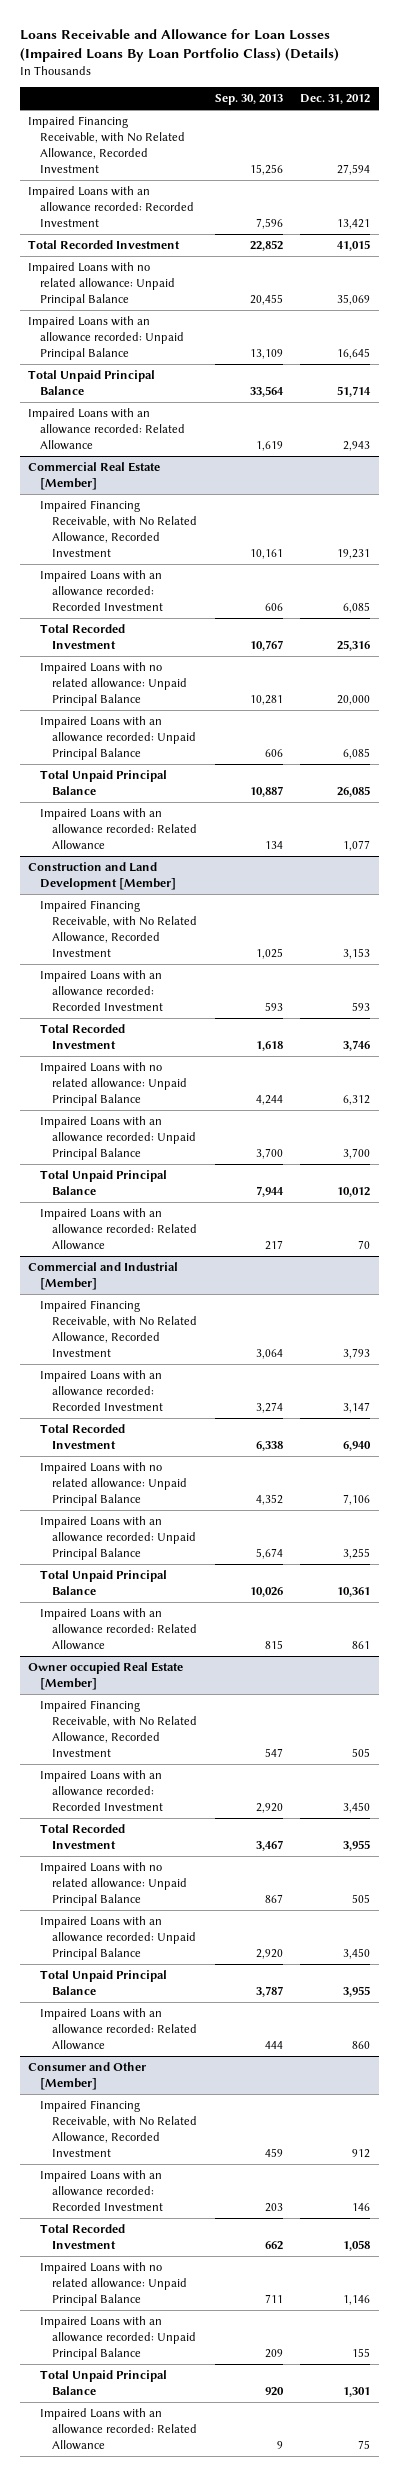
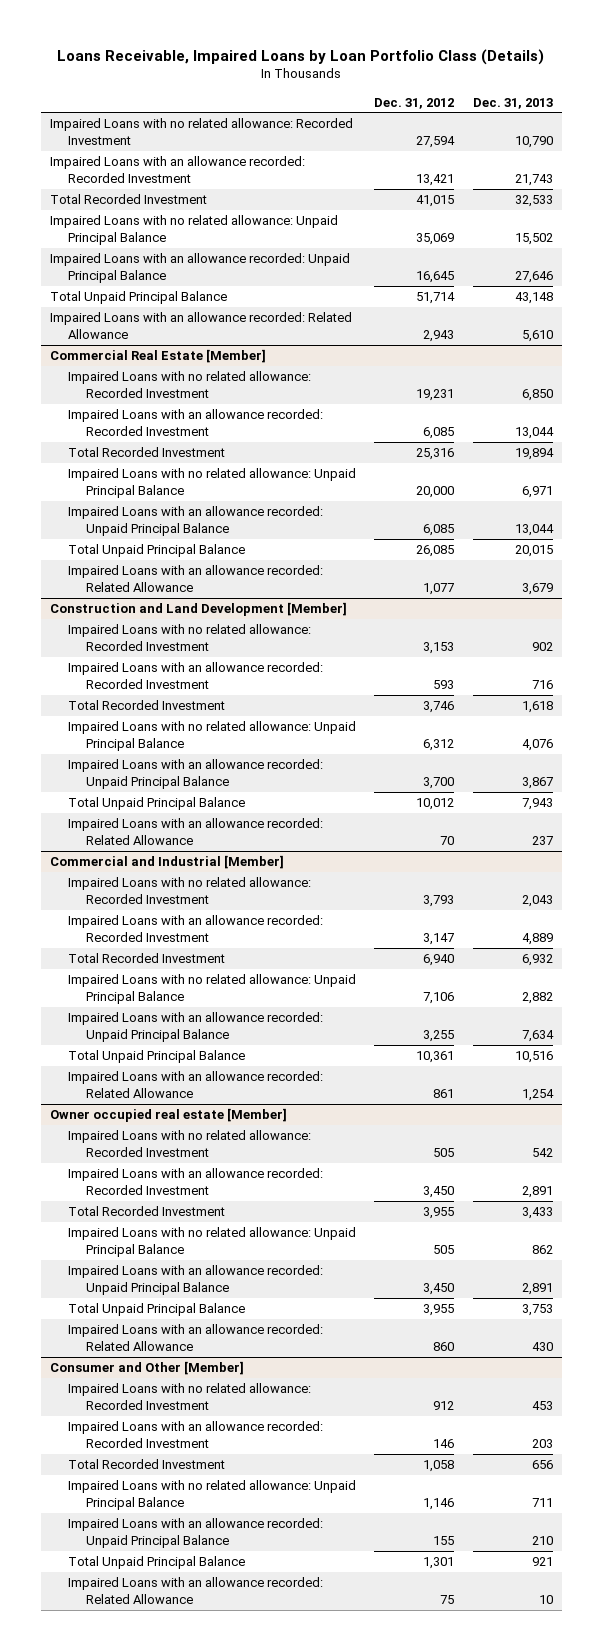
- Loans Receivable and Allowance for Loan Losses (Impaired Loans By Loan Portfolio Class) (Details)
+ Loans Receivable, Impaired Loans by Loan Portfolio Class (Details)
- | Sep. 30, 2013 | Dec. 31, 2012
+ | Dec. 31, 2012 | Dec. 31, 2013
- Impaired Financing Receivable, with No Related Allowance, Recorded Investment | 15,256 | 27,594
+ Impaired Loans with no related allowance: Recorded Investment | 27,594 | 10,790
@ Commercial Real Estate [Member]
- Impaired Financing Receivable, with No Related Allowance, Recorded Investment | 10,161 | 19,231
+ Impaired Loans with no related allowance: Recorded Investment | 19,231 | 6,850
@ Construction and Land Development [Member]
- Impaired Financing Receivable, with No Related Allowance, Recorded Investment | 1,025 | 3,153
+ Impaired Loans with no related allowance: Recorded Investment | 3,153 | 902
@ Commercial and Industrial [Member]
- Impaired Financing Receivable, with No Related Allowance, Recorded Investment | 3,064 | 3,793
+ Impaired Loans with no related allowance: Recorded Investment | 3,793 | 2,043
- Owner occupied Real Estate [Member]
- Impaired Financing Receivable, with No Related Allowance, Recorded Investment | 547 | 505
+ Owner occupied real estate [Member]
+ Impaired Loans with no related allowance: Recorded Investment | 505 | 542
@ Consumer and Other [Member]
- Impaired Financing Receivable, with No Related Allowance, Recorded Investment | 459 | 912
+ Impaired Loans with no related allowance: Recorded Investment | 912 | 453

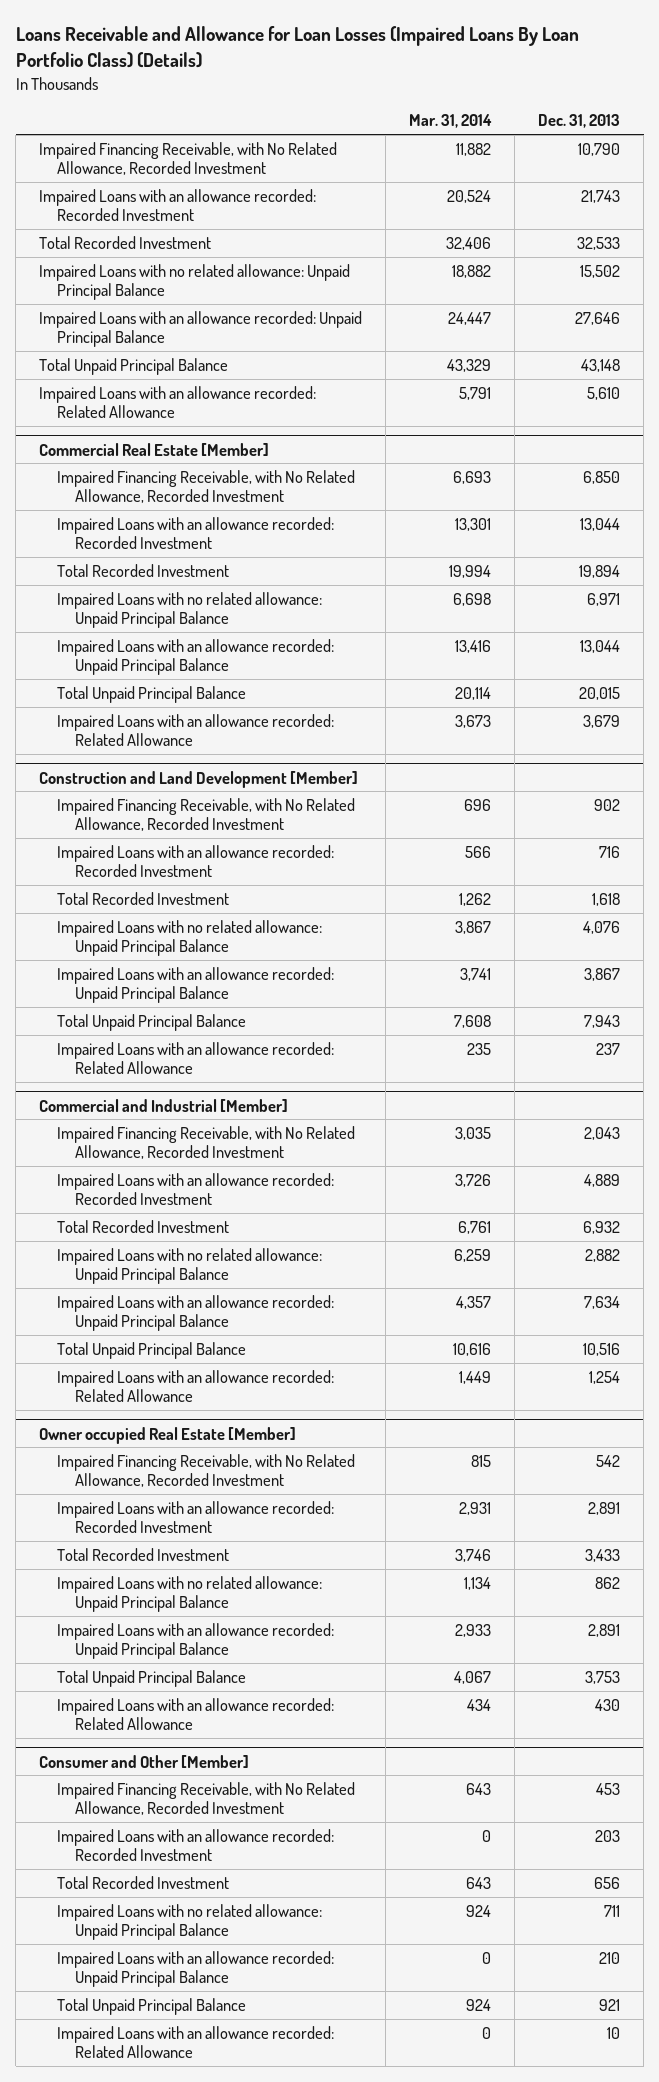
- Loans Receivable, Impaired Loans by Loan Portfolio Class (Details)
+ Loans Receivable and Allowance for Loan Losses (Impaired Loans By Loan Portfolio Class) (Details)
- | Dec. 31, 2012 | Dec. 31, 2013
+ | Mar. 31, 2014 | Dec. 31, 2013
- Impaired Loans with no related allowance: Recorded Investment | 27,594 | 10,790
+ Impaired Financing Receivable, with No Related Allowance, Recorded Investment | 11,882 | 10,790
@ Commercial Real Estate [Member]
- Impaired Loans with no related allowance: Recorded Investment | 19,231 | 6,850
+ Impaired Financing Receivable, with No Related Allowance, Recorded Investment | 6,693 | 6,850
@ Construction and Land Development [Member]
- Impaired Loans with no related allowance: Recorded Investment | 3,153 | 902
+ Impaired Financing Receivable, with No Related Allowance, Recorded Investment | 696 | 902
@ Commercial and Industrial [Member]
- Impaired Loans with no related allowance: Recorded Investment | 3,793 | 2,043
+ Impaired Financing Receivable, with No Related Allowance, Recorded Investment | 3,035 | 2,043
- Owner occupied real estate [Member]
- Impaired Loans with no related allowance: Recorded Investment | 505 | 542
+ Owner occupied Real Estate [Member]
+ Impaired Financing Receivable, with No Related Allowance, Recorded Investment | 815 | 542
@ Consumer and Other [Member]
- Impaired Loans with no related allowance: Recorded Investment | 912 | 453
+ Impaired Financing Receivable, with No Related Allowance, Recorded Investment | 643 | 453

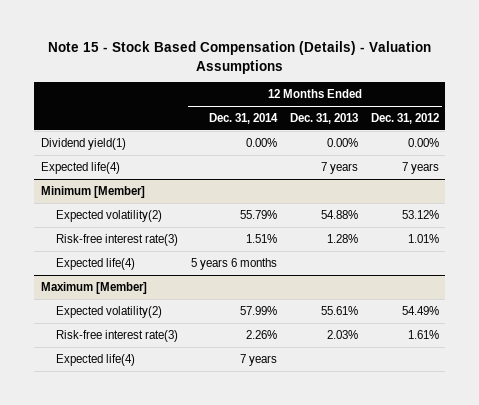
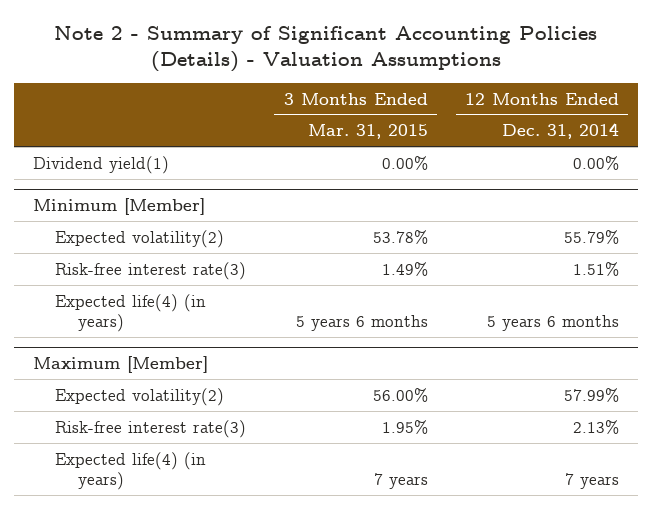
- Note 15 - Stock Based Compensation (Details) - Valuation Assumptions
+ Note 2 - Summary of Significant Accounting Policies (Details) - Valuation Assumptions
- | 12 Months Ended Dec. 31, 2014 | 12 Months Ended Dec. 31, 2013 | 12 Months Ended Dec. 31, 2012
+ | 3 Months Ended Mar. 31, 2015 | 12 Months Ended Dec. 31, 2014
- Expected life(4) | | 7 years | 7 years
@ Minimum [Member]
- Expected life(4) | 5 years 6 months | |
+ Expected life(4) (in years) | 5 years 6 months | 5 years 6 months
@ Maximum [Member]
- Risk-free interest rate(3) | 2.26% | 2.03% | 1.61%
- Expected life(4) | 7 years | |
+ Risk-free interest rate(3) | 1.95% | 2.13%
+ Expected life(4) (in years) | 7 years | 7 years

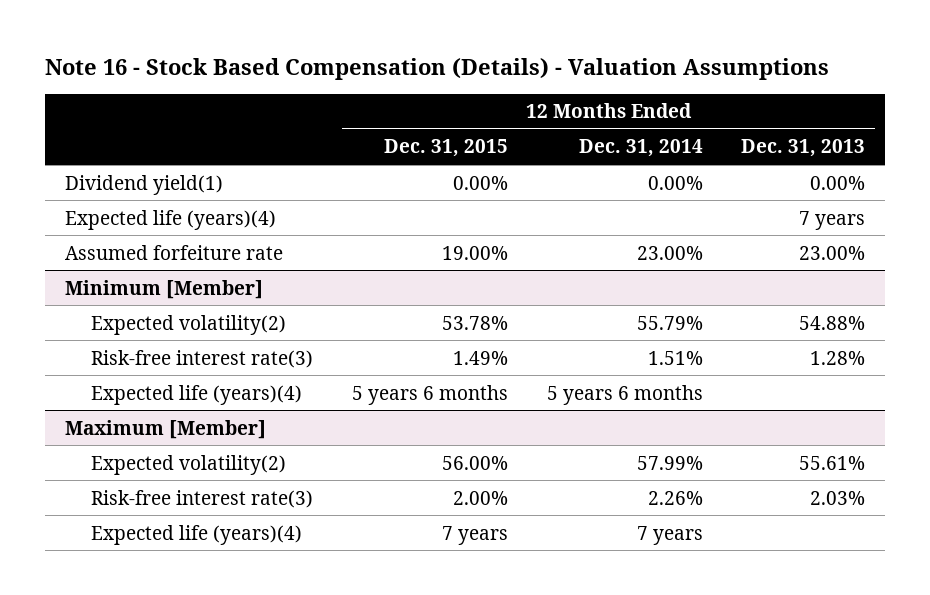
- Note 2 - Summary of Significant Accounting Policies (Details) - Valuation Assumptions
+ Note 16 - Stock Based Compensation (Details) - Valuation Assumptions
- | 3 Months Ended Mar. 31, 2015 | 12 Months Ended Dec. 31, 2014
+ | 12 Months Ended Dec. 31, 2015 | 12 Months Ended Dec. 31, 2014 | 12 Months Ended Dec. 31, 2013
+ Expected life (years)(4) | | | 7 years
+ Assumed forfeiture rate | 19.00% | 23.00% | 23.00%
@ Minimum [Member]
- Expected life(4) (in years) | 5 years 6 months | 5 years 6 months
+ Expected life (years)(4) | 5 years 6 months | 5 years 6 months |
@ Maximum [Member]
- Risk-free interest rate(3) | 1.95% | 2.13%
- Expected life(4) (in years) | 7 years | 7 years
+ Risk-free interest rate(3) | 2.00% | 2.26% | 2.03%
+ Expected life (years)(4) | 7 years | 7 years |

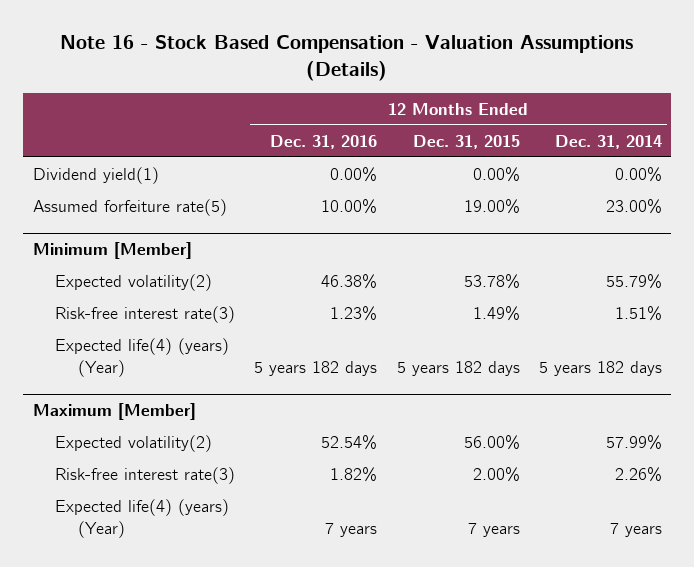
- Note 16 - Stock Based Compensation (Details) - Valuation Assumptions
+ Note 16 - Stock Based Compensation - Valuation Assumptions (Details)
- | 12 Months Ended Dec. 31, 2015 | 12 Months Ended Dec. 31, 2014 | 12 Months Ended Dec. 31, 2013
+ | 12 Months Ended Dec. 31, 2016 | 12 Months Ended Dec. 31, 2015 | 12 Months Ended Dec. 31, 2014
- Expected life (years)(4) | | | 7 years
- Assumed forfeiture rate | 19.00% | 23.00% | 23.00%
+ Assumed forfeiture rate(5) | 10.00% | 19.00% | 23.00%
@ Minimum [Member]
- Expected life (years)(4) | 5 years 6 months | 5 years 6 months |
+ Expected life(4) (years) (Year) | 5 years 182 days | 5 years 182 days | 5 years 182 days
@ Maximum [Member]
- Expected life (years)(4) | 7 years | 7 years |
+ Expected life(4) (years) (Year) | 7 years | 7 years | 7 years

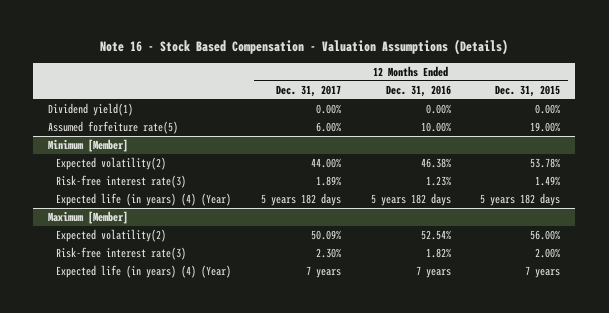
- | 12 Months Ended Dec. 31, 2016 | 12 Months Ended Dec. 31, 2015 | 12 Months Ended Dec. 31, 2014
+ | 12 Months Ended Dec. 31, 2017 | 12 Months Ended Dec. 31, 2016 | 12 Months Ended Dec. 31, 2015
@ Minimum [Member]
- Expected life(4) (years) (Year) | 5 years 182 days | 5 years 182 days | 5 years 182 days
+ Expected life (in years) (4) (Year) | 5 years 182 days | 5 years 182 days | 5 years 182 days
@ Maximum [Member]
- Expected life(4) (years) (Year) | 7 years | 7 years | 7 years
+ Expected life (in years) (4) (Year) | 7 years | 7 years | 7 years

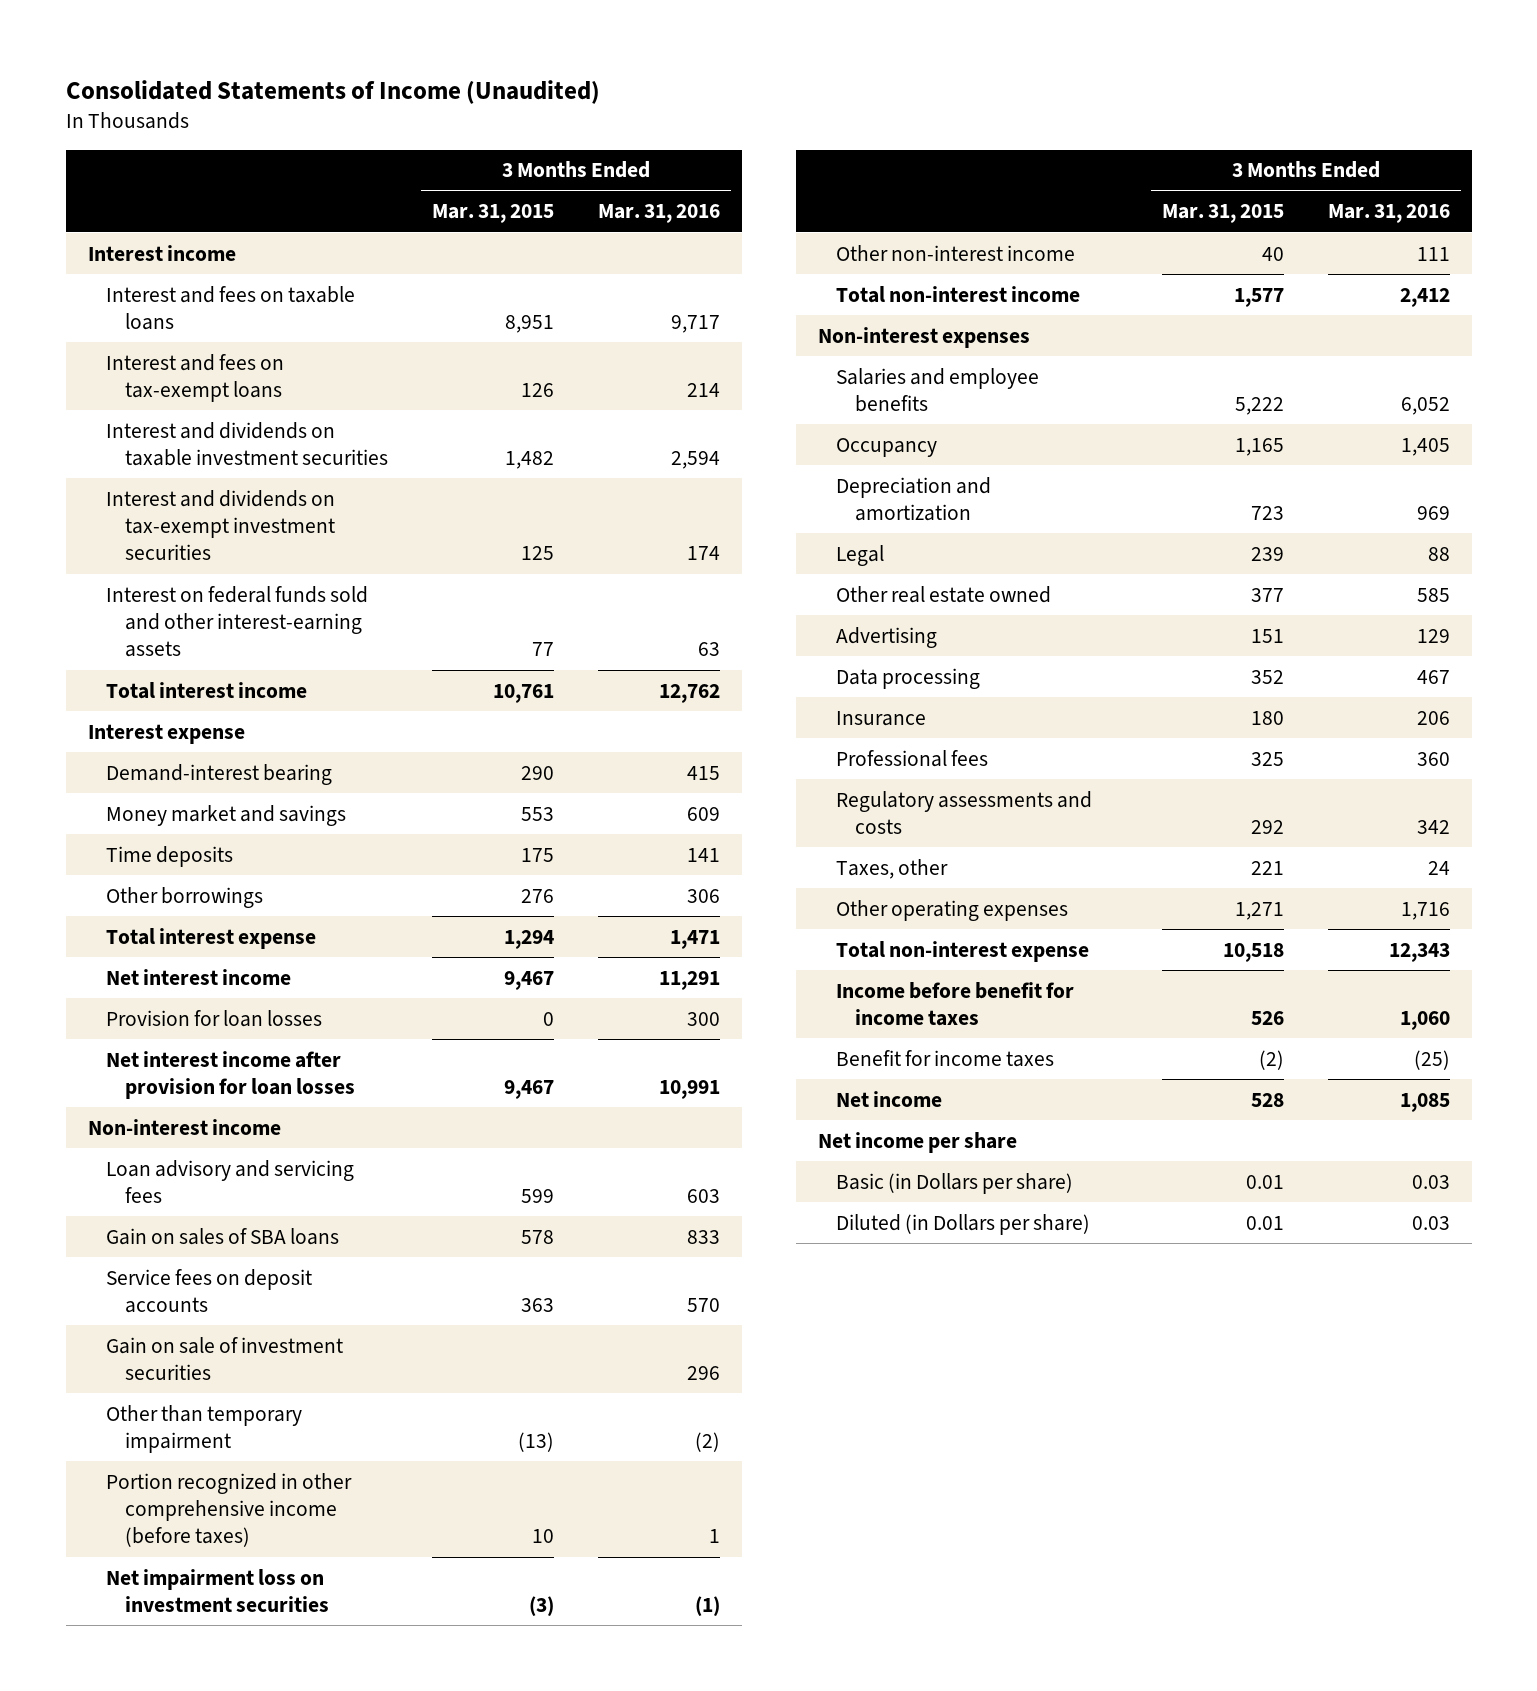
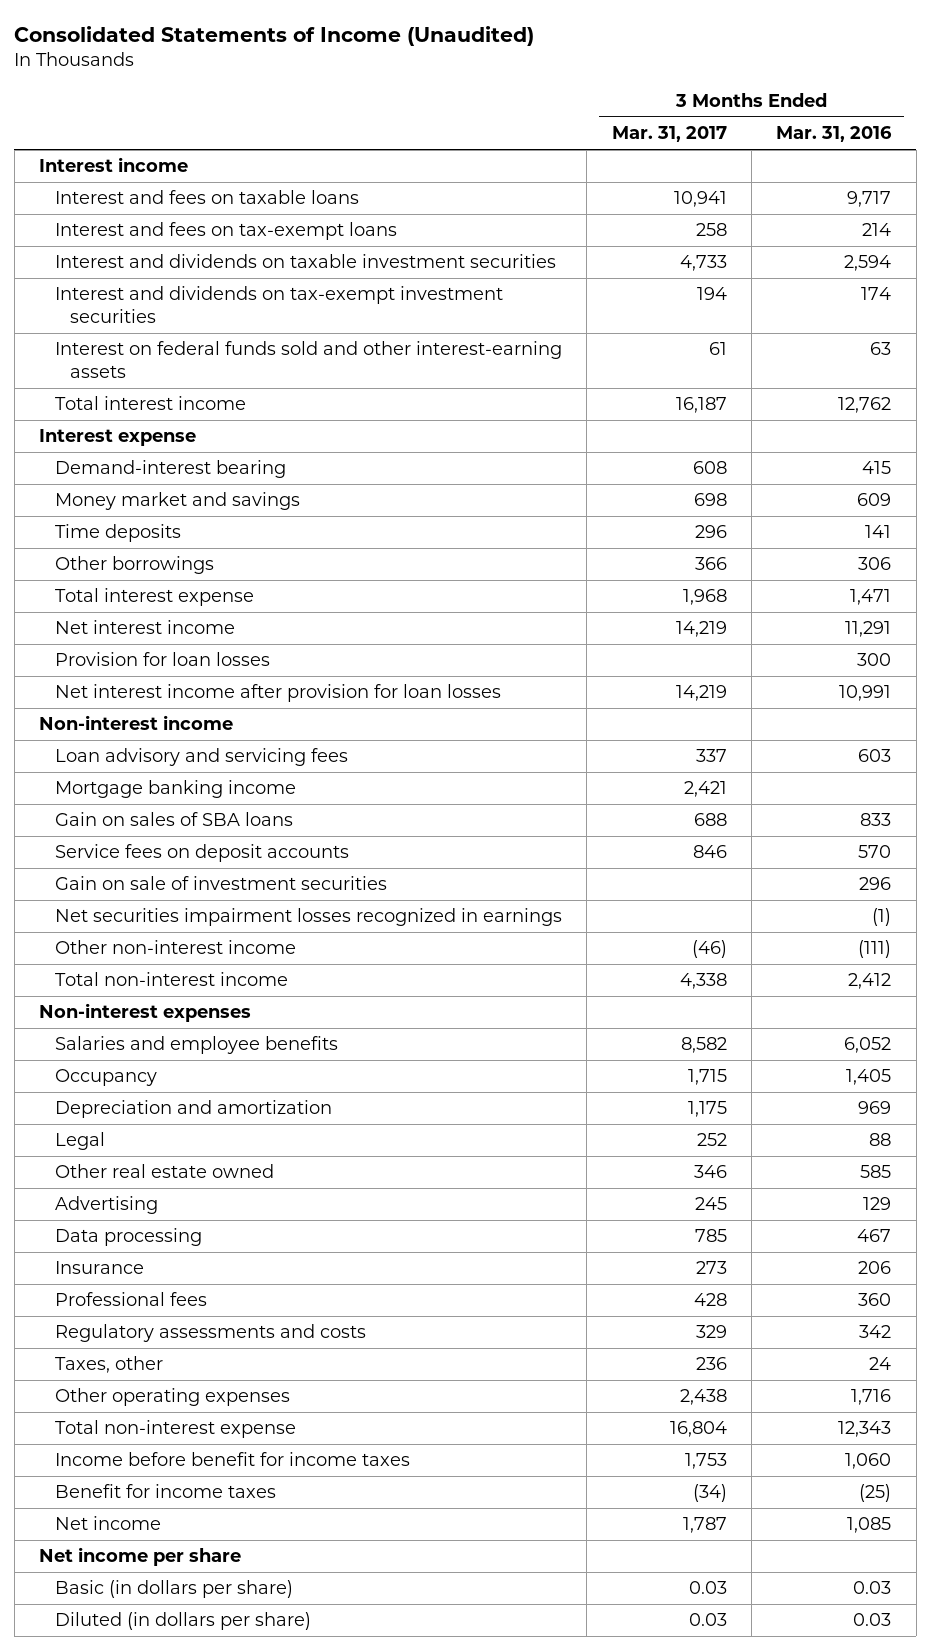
- | 3 Months Ended Mar. 31, 2015 | 3 Months Ended Mar. 31, 2016
+ | 3 Months Ended Mar. 31, 2017 | 3 Months Ended Mar. 31, 2016
+ Mortgage banking income | 2,421 |
- Other than temporary impairment | (13) | (2)
- Portion recognized in other comprehensive income (before taxes) | 10 | 1
- Net impairment loss on investment securities | (3) | (1)
- Other non-interest income | 40 | 111
+ Net securities impairment losses recognized in earnings | | (1)
+ Other non-interest income | (46) | (111)
- Basic (in Dollars per share) | 0.01 | 0.03
- Diluted (in Dollars per share) | 0.01 | 0.03
+ Basic (in dollars per share) | 0.03 | 0.03
+ Diluted (in dollars per share) | 0.03 | 0.03

